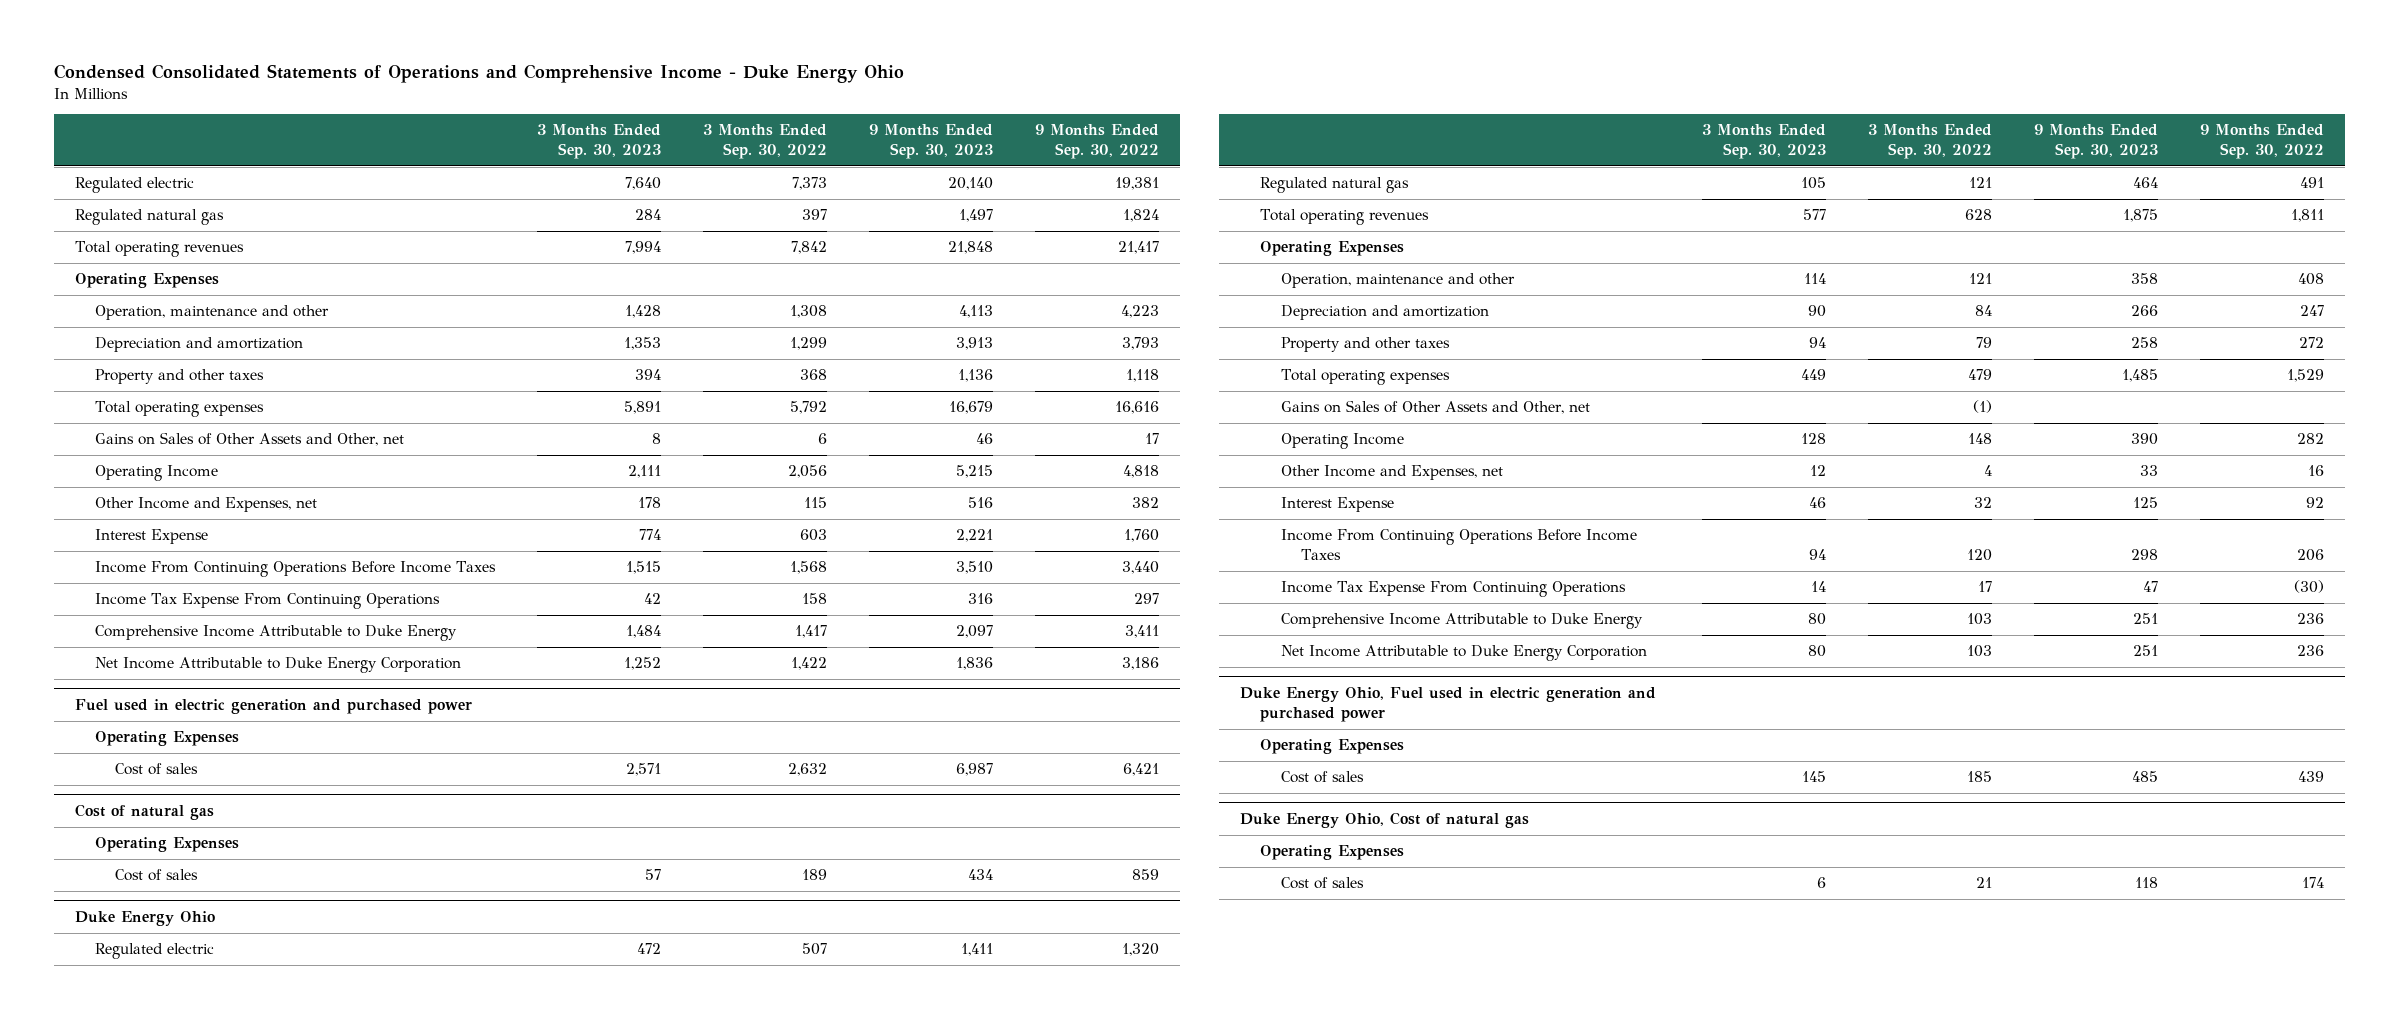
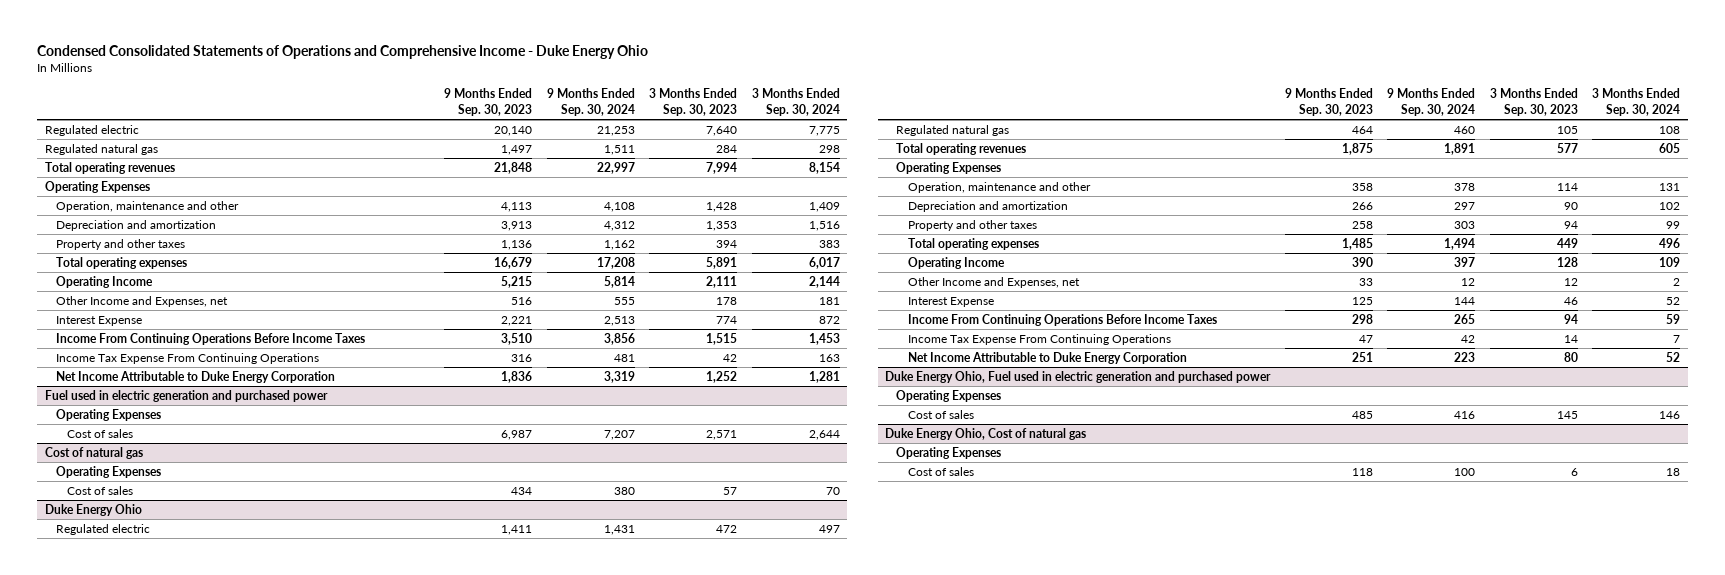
- | 3 Months Ended Sep. 30, 2023 | 3 Months Ended Sep. 30, 2022 | 9 Months Ended Sep. 30, 2023 | 9 Months Ended Sep. 30, 2022
+ | 9 Months Ended Sep. 30, 2023 | 9 Months Ended Sep. 30, 2024 | 3 Months Ended Sep. 30, 2023 | 3 Months Ended Sep. 30, 2024
- Gains on Sales of Other Assets and Other, net | 8 | 6 | 46 | 17
- Comprehensive Income Attributable to Duke Energy | 1,484 | 1,417 | 2,097 | 3,411
@ Duke Energy Ohio
- Gains on Sales of Other Assets and Other, net | | (1) | |
- Comprehensive Income Attributable to Duke Energy | 80 | 103 | 251 | 236

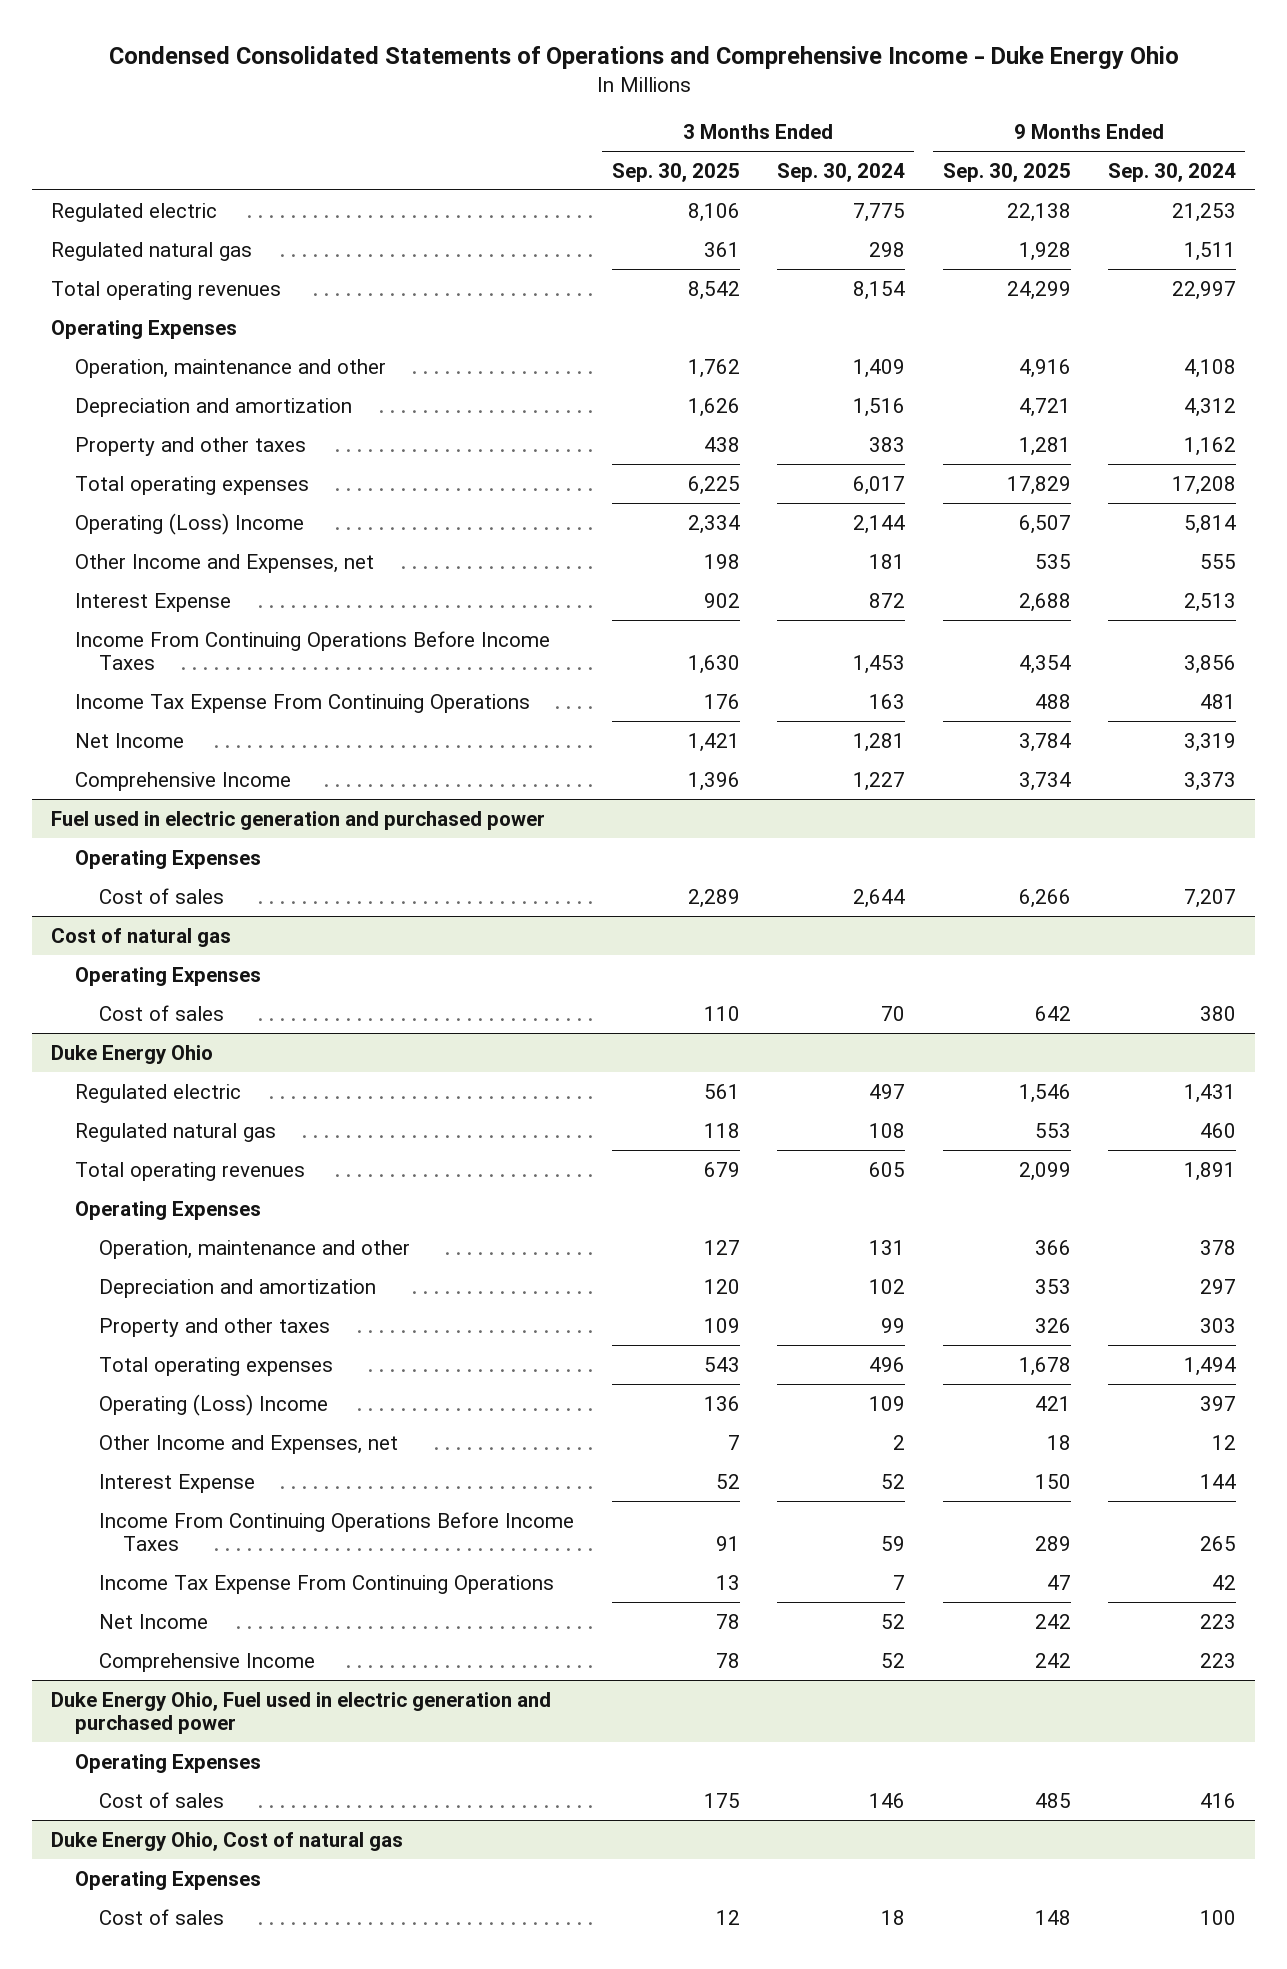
- | 9 Months Ended Sep. 30, 2023 | 9 Months Ended Sep. 30, 2024 | 3 Months Ended Sep. 30, 2023 | 3 Months Ended Sep. 30, 2024
+ | 3 Months Ended Sep. 30, 2025 | 3 Months Ended Sep. 30, 2024 | 9 Months Ended Sep. 30, 2025 | 9 Months Ended Sep. 30, 2024
- Operating Income | 5,215 | 5,814 | 2,111 | 2,144
+ Operating (Loss) Income | 2,334 | 2,144 | 6,507 | 5,814
- Net Income Attributable to Duke Energy Corporation | 1,836 | 3,319 | 1,252 | 1,281
+ Net Income | 1,421 | 1,281 | 3,784 | 3,319
+ Comprehensive Income | 1,396 | 1,227 | 3,734 | 3,373
@ Duke Energy Ohio
- Operating Income | 390 | 397 | 128 | 109
+ Operating (Loss) Income | 136 | 109 | 421 | 397
- Net Income Attributable to Duke Energy Corporation | 251 | 223 | 80 | 52
+ Net Income | 78 | 52 | 242 | 223
+ Comprehensive Income | 78 | 52 | 242 | 223

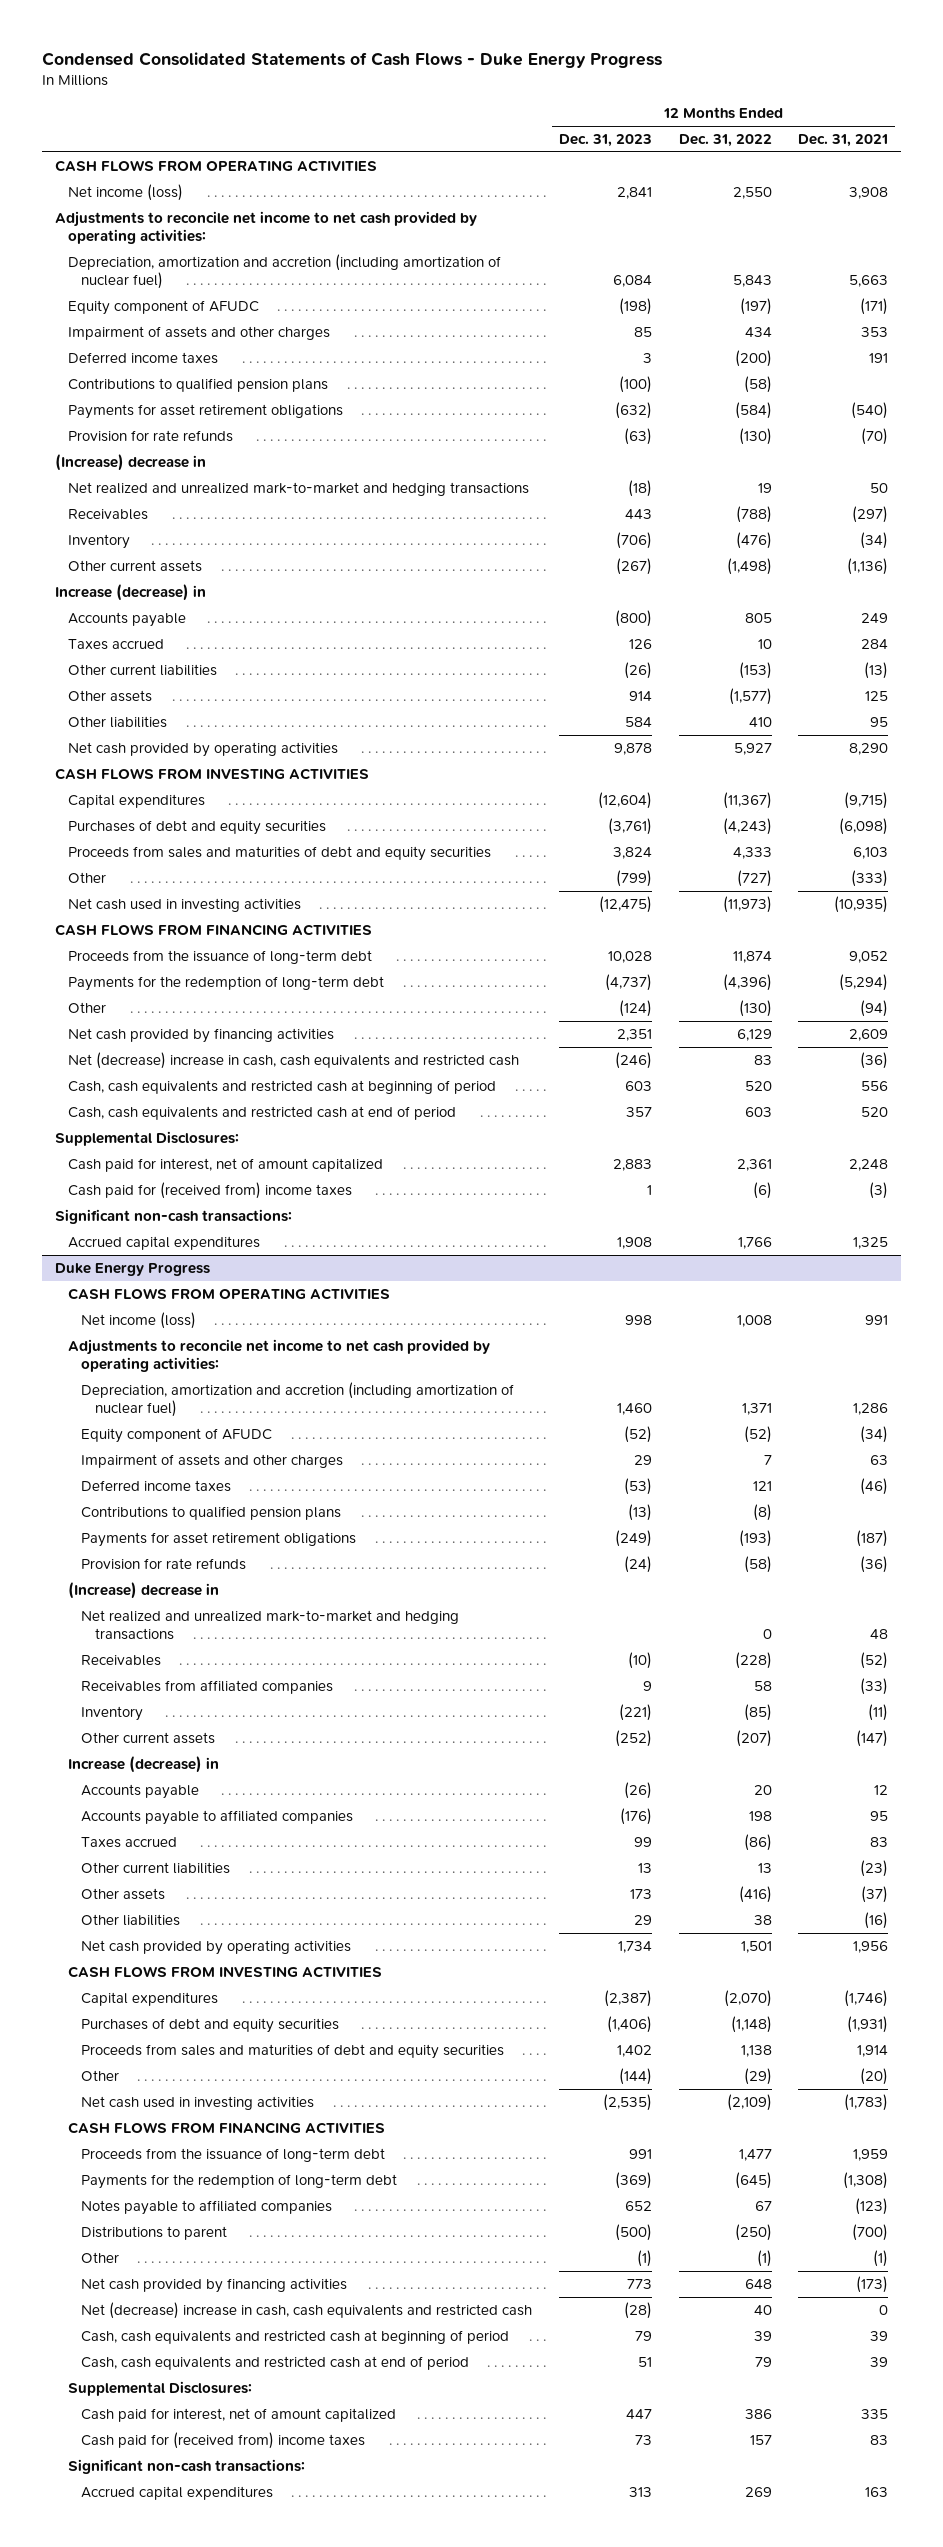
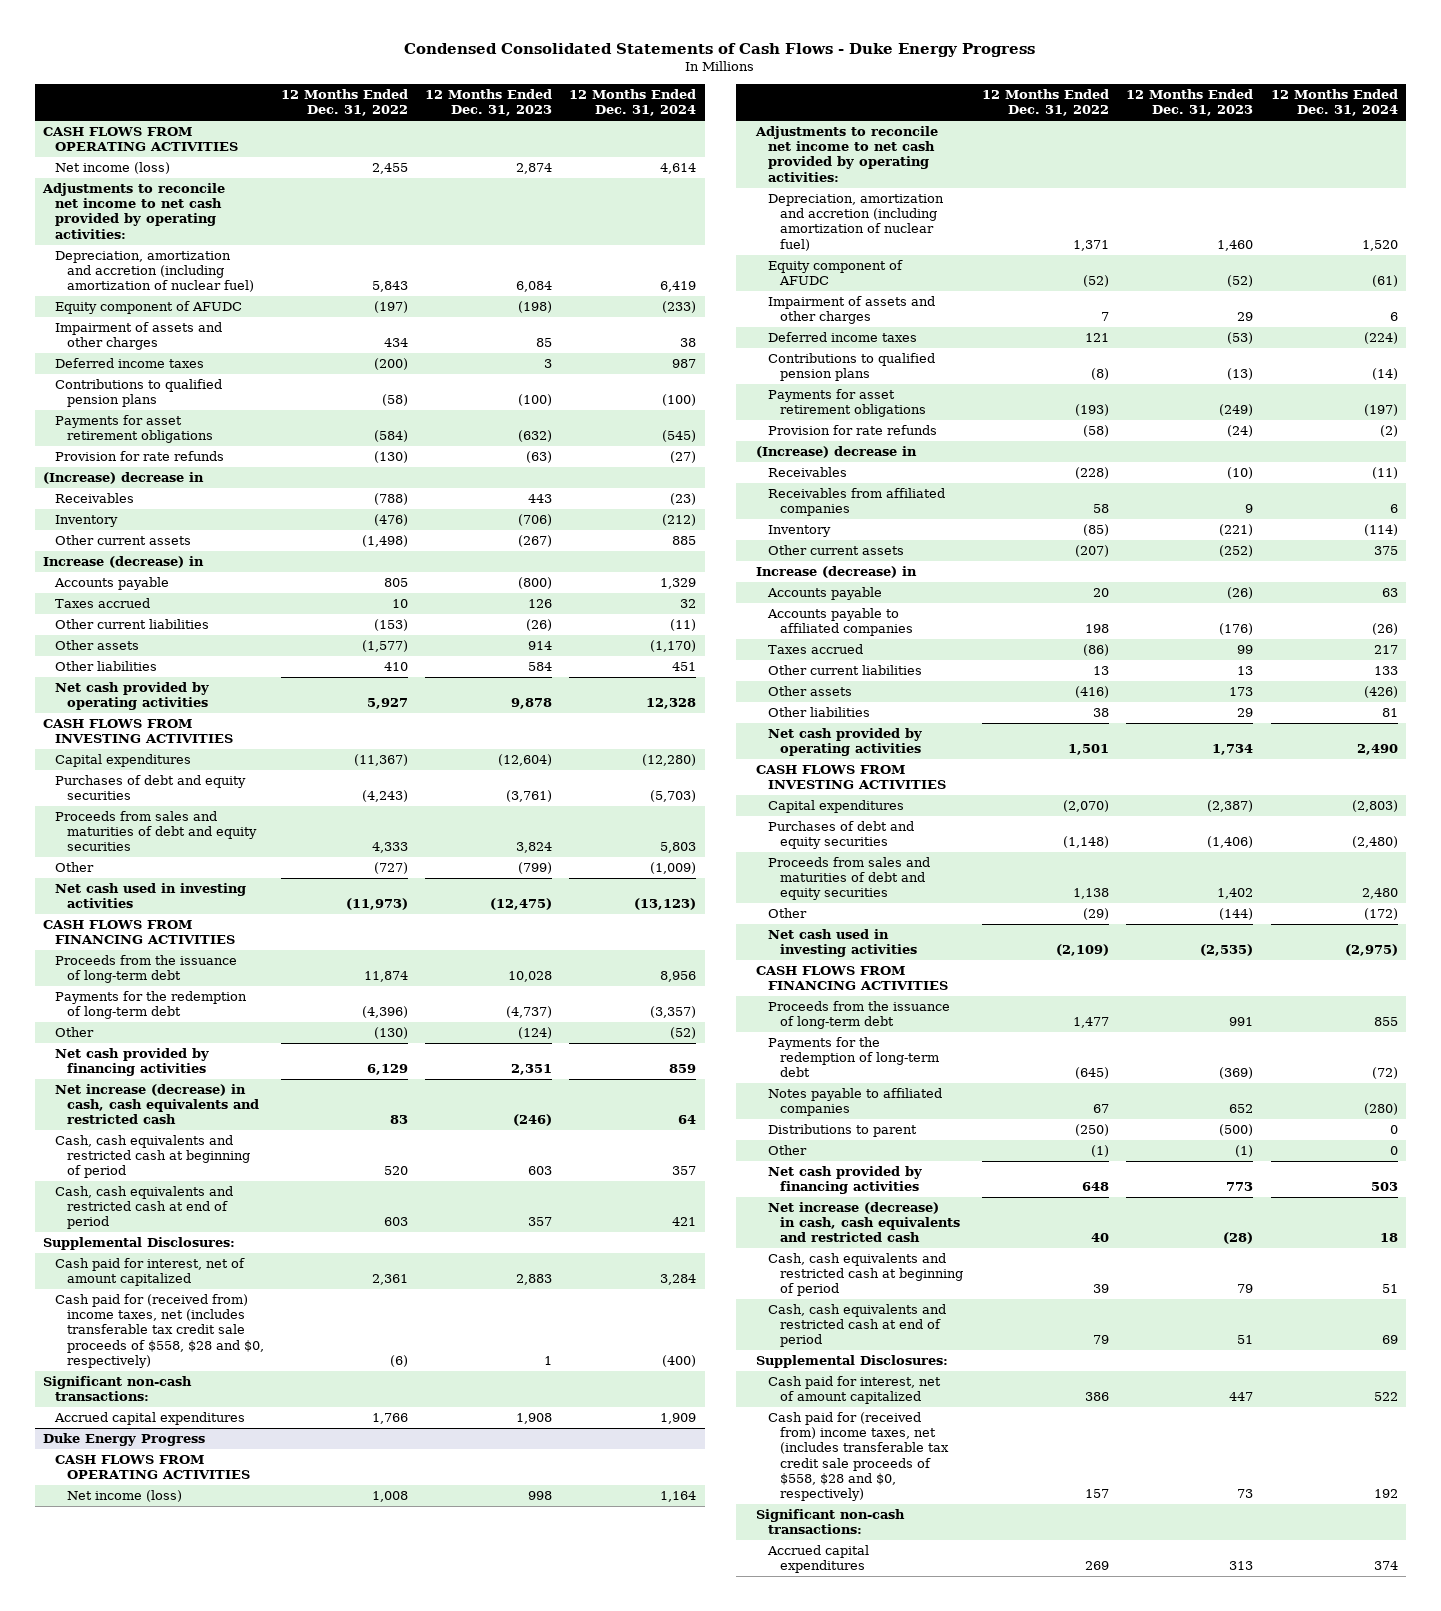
- | 12 Months Ended Dec. 31, 2023 | 12 Months Ended Dec. 31, 2022 | 12 Months Ended Dec. 31, 2021
+ | 12 Months Ended Dec. 31, 2022 | 12 Months Ended Dec. 31, 2023 | 12 Months Ended Dec. 31, 2024
- Net income (loss) | 2,841 | 2,550 | 3,908
+ Net income (loss) | 2,455 | 2,874 | 4,614
- Net realized and unrealized mark-to-market and hedging transactions | (18) | 19 | 50
- Net (decrease) increase in cash, cash equivalents and restricted cash | (246) | 83 | (36)
+ Net increase (decrease) in cash, cash equivalents and restricted cash | 83 | (246) | 64
- Cash paid for (received from) income taxes | 1 | (6) | (3)
+ Cash paid for (received from) income taxes, net (includes transferable tax credit sale proceeds of $558, $28 and $0, respectively) | (6) | 1 | (400)
@ Duke Energy Progress
- Net realized and unrealized mark-to-market and hedging transactions | | 0 | 48
- Net (decrease) increase in cash, cash equivalents and restricted cash | (28) | 40 | 0
+ Net increase (decrease) in cash, cash equivalents and restricted cash | 40 | (28) | 18
- Cash paid for (received from) income taxes | 73 | 157 | 83
+ Cash paid for (received from) income taxes, net (includes transferable tax credit sale proceeds of $558, $28 and $0, respectively) | 157 | 73 | 192

